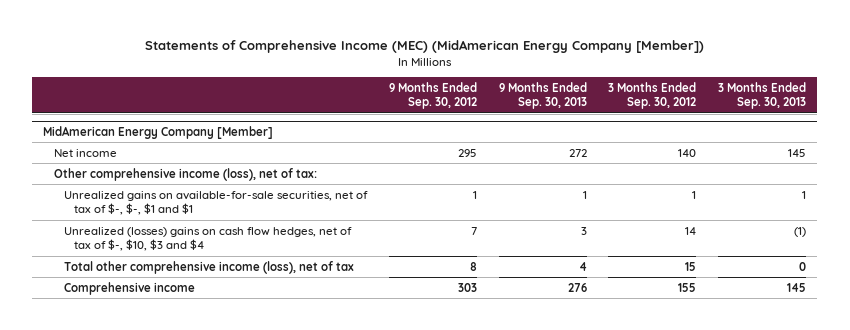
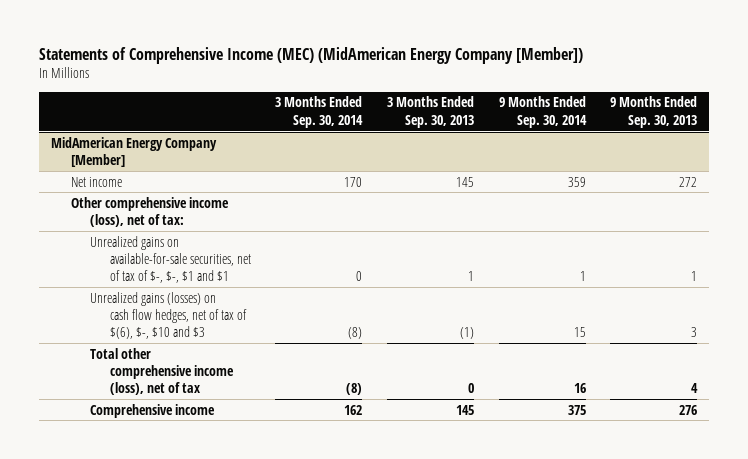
- | 9 Months Ended Sep. 30, 2012 | 9 Months Ended Sep. 30, 2013 | 3 Months Ended Sep. 30, 2012 | 3 Months Ended Sep. 30, 2013
+ | 3 Months Ended Sep. 30, 2014 | 3 Months Ended Sep. 30, 2013 | 9 Months Ended Sep. 30, 2014 | 9 Months Ended Sep. 30, 2013
@ MidAmerican Energy Company [Member]
- Unrealized (losses) gains on cash flow hedges, net of tax of $-, $10, $3 and $4 | 7 | 3 | 14 | (1)
+ Unrealized gains (losses) on cash flow hedges, net of tax of $(6), $-, $10 and $3 | (8) | (1) | 15 | 3

